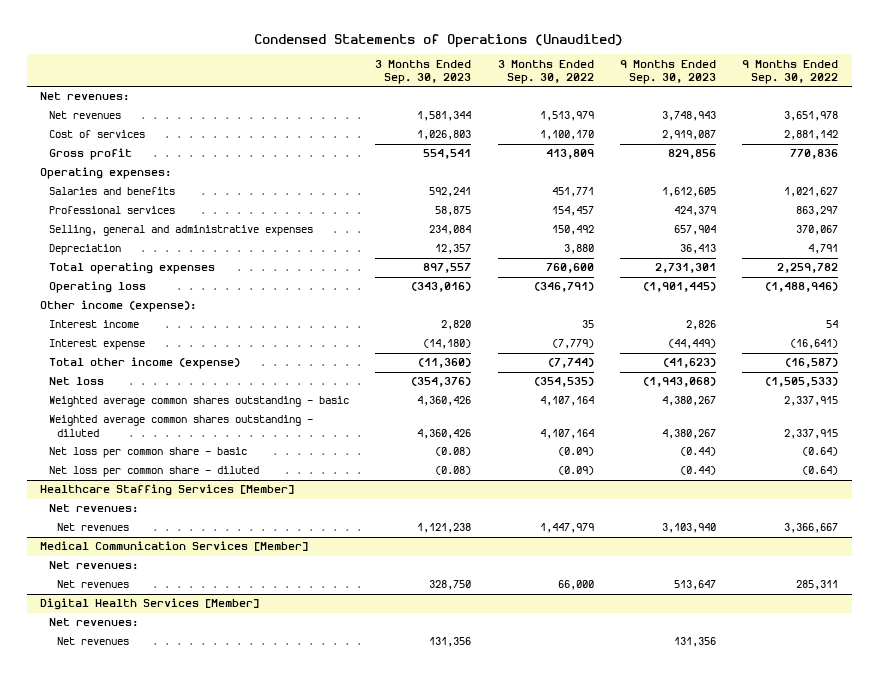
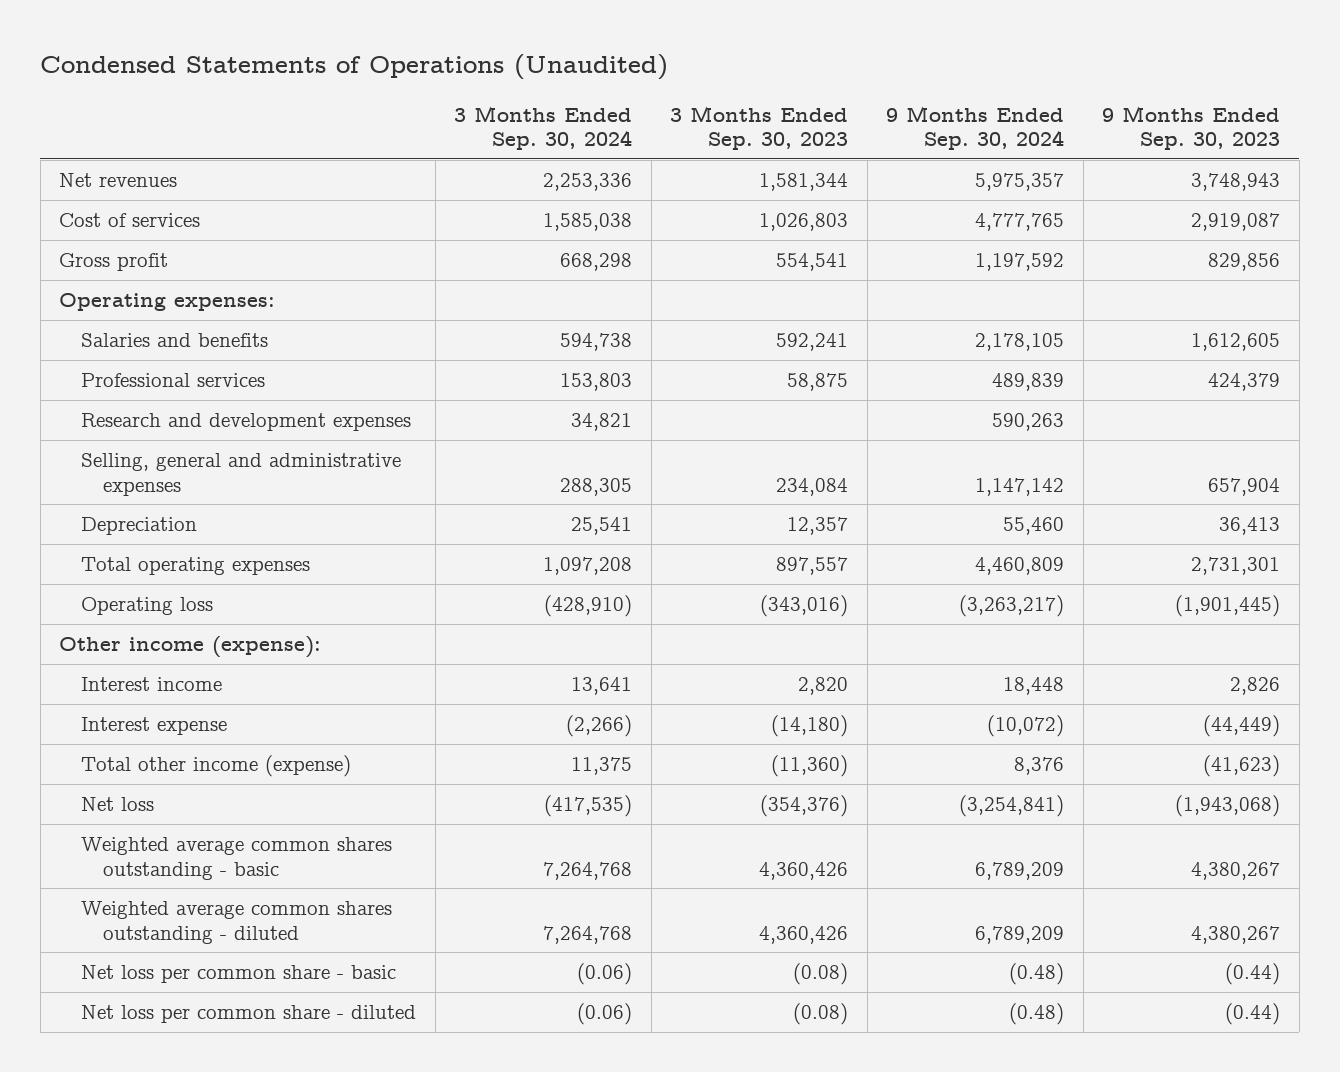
- | 3 Months Ended Sep. 30, 2023 | 3 Months Ended Sep. 30, 2022 | 9 Months Ended Sep. 30, 2023 | 9 Months Ended Sep. 30, 2022
+ | 3 Months Ended Sep. 30, 2024 | 3 Months Ended Sep. 30, 2023 | 9 Months Ended Sep. 30, 2024 | 9 Months Ended Sep. 30, 2023
- Net revenues:
+ Research and development expenses | 34,821 | | 590,263 |
- Healthcare Staffing Services [Member]
- Net revenues:
- Net revenues | 1,121,238 | 1,447,979 | 3,103,940 | 3,366,667
- Medical Communication Services [Member]
- Net revenues:
- Net revenues | 328,750 | 66,000 | 513,647 | 285,311
- Digital Health Services [Member]
- Net revenues:
- Net revenues | 131,356 | | 131,356 |

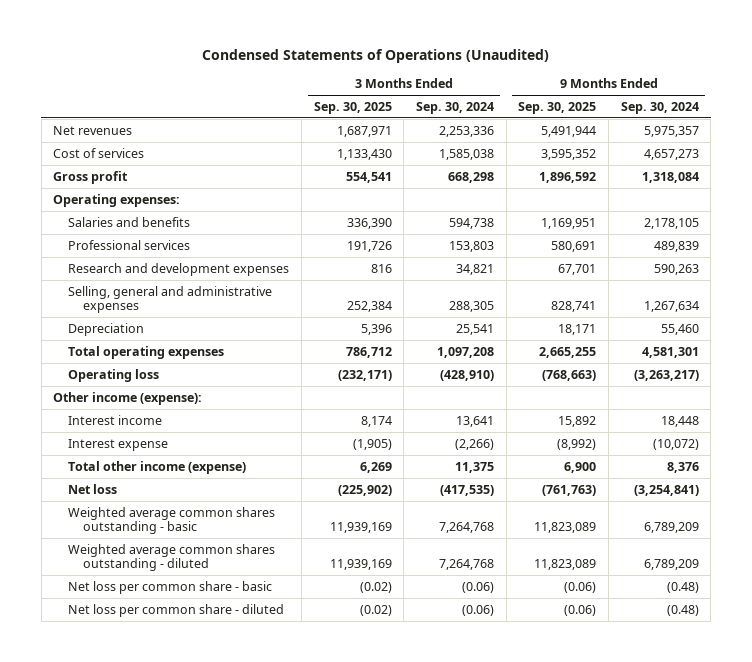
- | 3 Months Ended Sep. 30, 2024 | 3 Months Ended Sep. 30, 2023 | 9 Months Ended Sep. 30, 2024 | 9 Months Ended Sep. 30, 2023
+ | 3 Months Ended Sep. 30, 2025 | 3 Months Ended Sep. 30, 2024 | 9 Months Ended Sep. 30, 2025 | 9 Months Ended Sep. 30, 2024
- Cost of services | 1,585,038 | 1,026,803 | 4,777,765 | 2,919,087
- Gross profit | 668,298 | 554,541 | 1,197,592 | 829,856
+ Cost of services | 1,133,430 | 1,585,038 | 3,595,352 | 4,657,273
+ Gross profit | 554,541 | 668,298 | 1,896,592 | 1,318,084
- Selling, general and administrative expenses | 288,305 | 234,084 | 1,147,142 | 657,904
+ Selling, general and administrative expenses | 252,384 | 288,305 | 828,741 | 1,267,634
- Total operating expenses | 1,097,208 | 897,557 | 4,460,809 | 2,731,301
+ Total operating expenses | 786,712 | 1,097,208 | 2,665,255 | 4,581,301

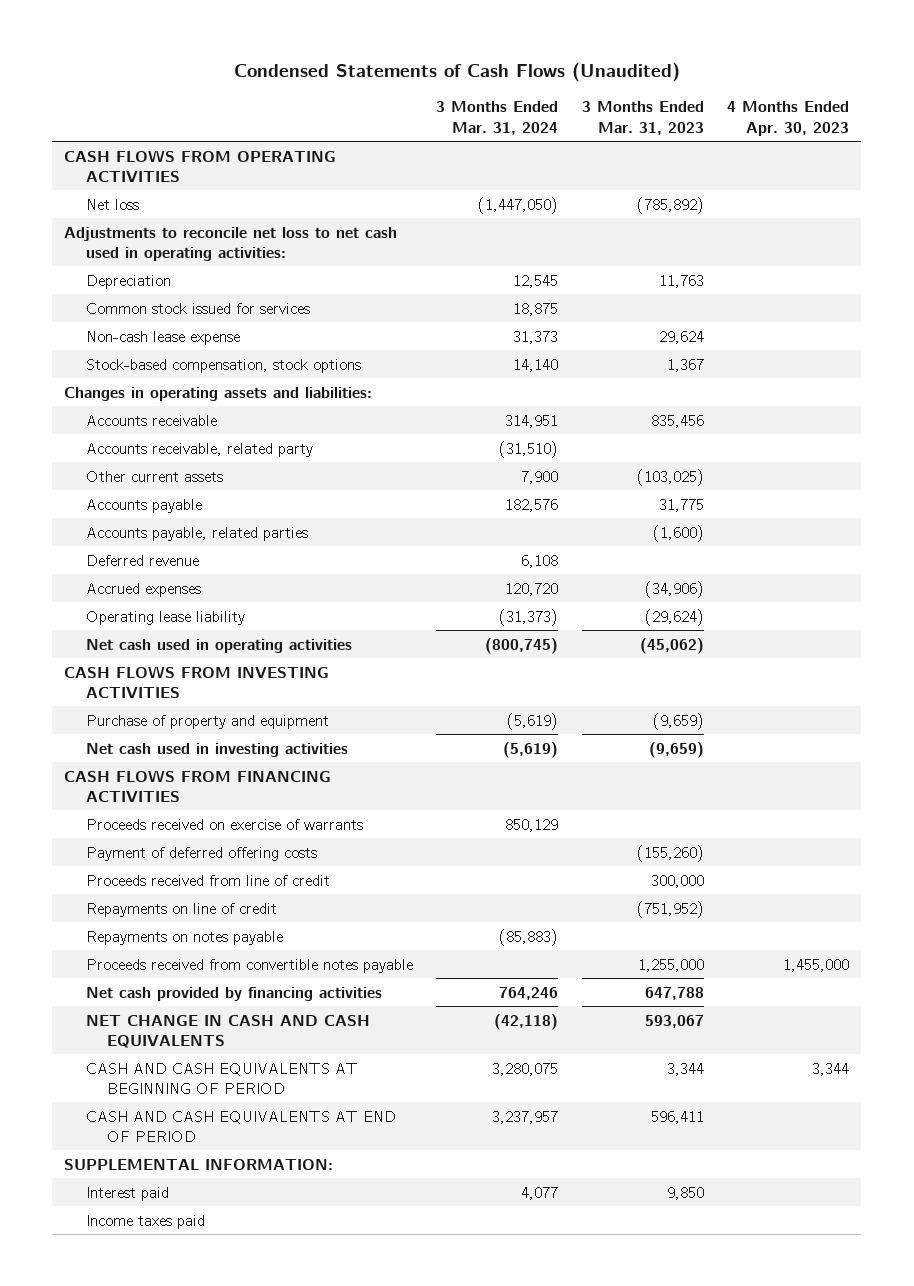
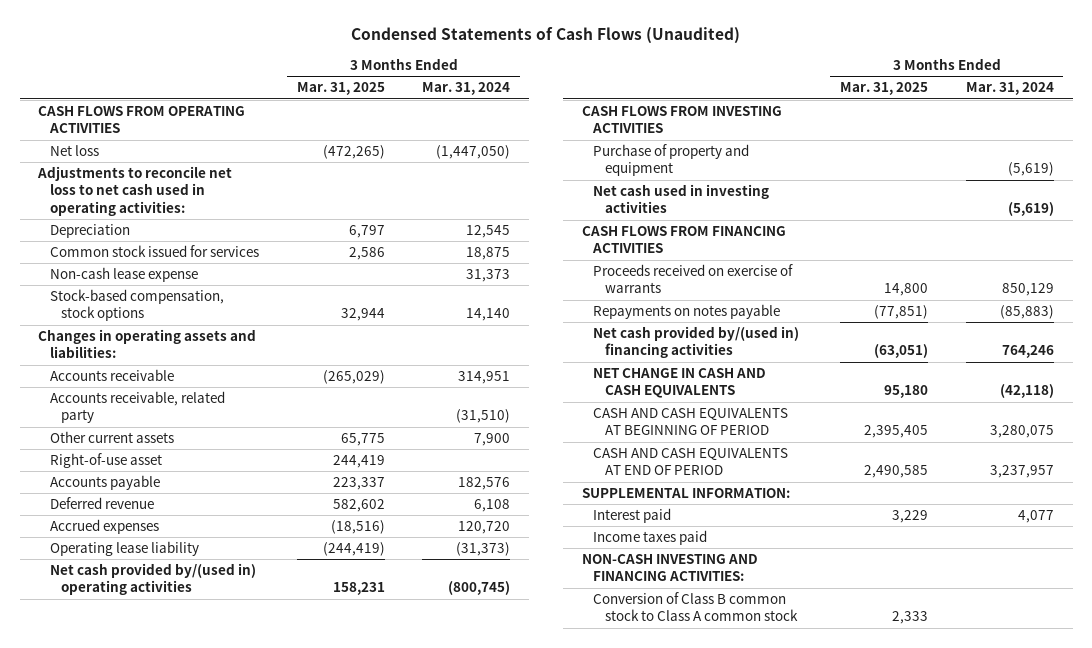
- | 3 Months Ended Mar. 31, 2024 | 3 Months Ended Mar. 31, 2023 | 4 Months Ended Apr. 30, 2023
+ | 3 Months Ended Mar. 31, 2025 | 3 Months Ended Mar. 31, 2024
+ Right-of-use asset | 244,419 |
- Accounts payable, related parties | | (1,600) |
- Net cash used in operating activities | (800,745) | (45,062) |
+ Net cash provided by/(used in) operating activities | 158,231 | (800,745)
- Payment of deferred offering costs | | (155,260) |
- Proceeds received from line of credit | | 300,000 |
- Repayments on line of credit | | (751,952) |
- Proceeds received from convertible notes payable | | 1,255,000 | 1,455,000
- Net cash provided by financing activities | 764,246 | 647,788 |
+ Net cash provided by/(used in) financing activities | (63,051) | 764,246
+ NON-CASH INVESTING AND FINANCING ACTIVITIES:
+ Conversion of Class B common stock to Class A common stock | 2,333 |

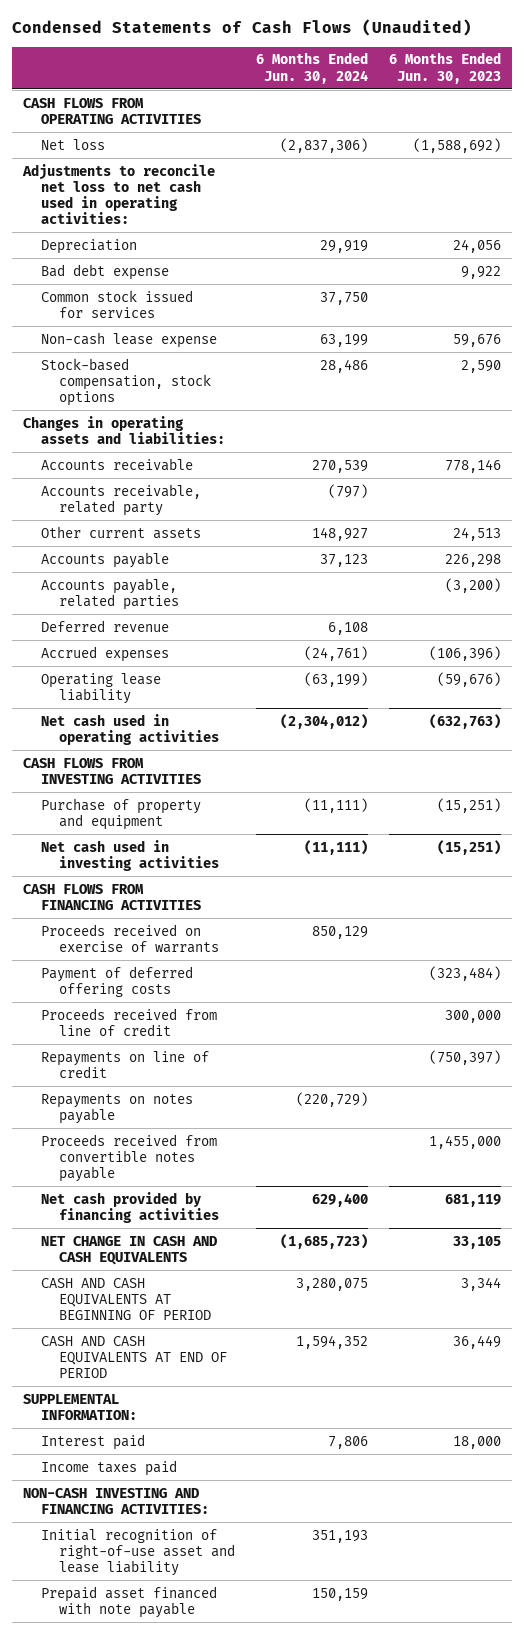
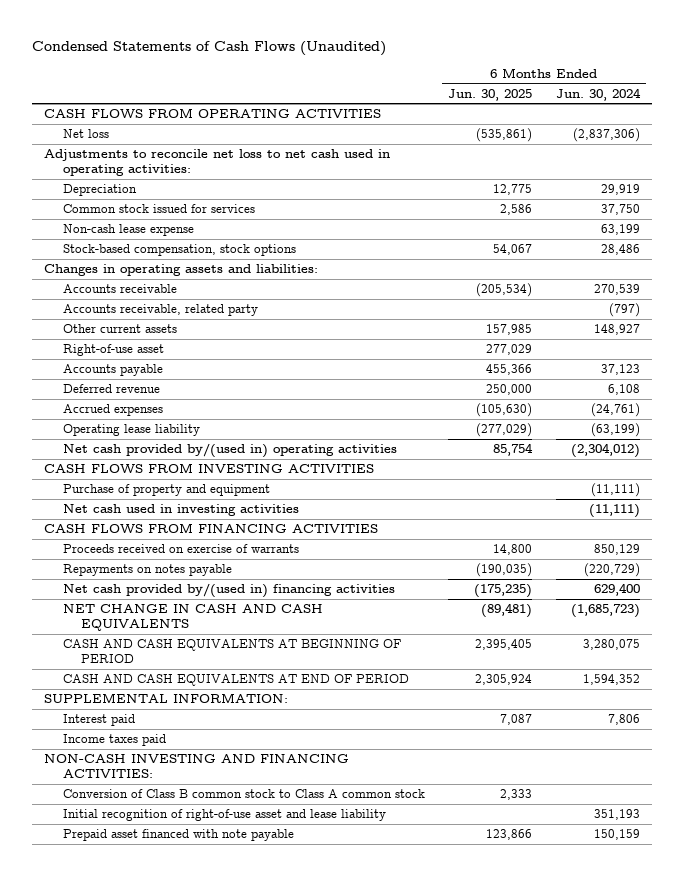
- | 6 Months Ended Jun. 30, 2024 | 6 Months Ended Jun. 30, 2023
+ | 6 Months Ended Jun. 30, 2025 | 6 Months Ended Jun. 30, 2024
- Bad debt expense | | 9,922
+ Right-of-use asset | 277,029 |
- Accounts payable, related parties | | (3,200)
- Net cash used in operating activities | (2,304,012) | (632,763)
+ Net cash provided by/(used in) operating activities | 85,754 | (2,304,012)
- Payment of deferred offering costs | | (323,484)
- Proceeds received from line of credit | | 300,000
- Repayments on line of credit | | (750,397)
- Proceeds received from convertible notes payable | | 1,455,000
- Net cash provided by financing activities | 629,400 | 681,119
+ Net cash provided by/(used in) financing activities | (175,235) | 629,400
+ Conversion of Class B common stock to Class A common stock | 2,333 |

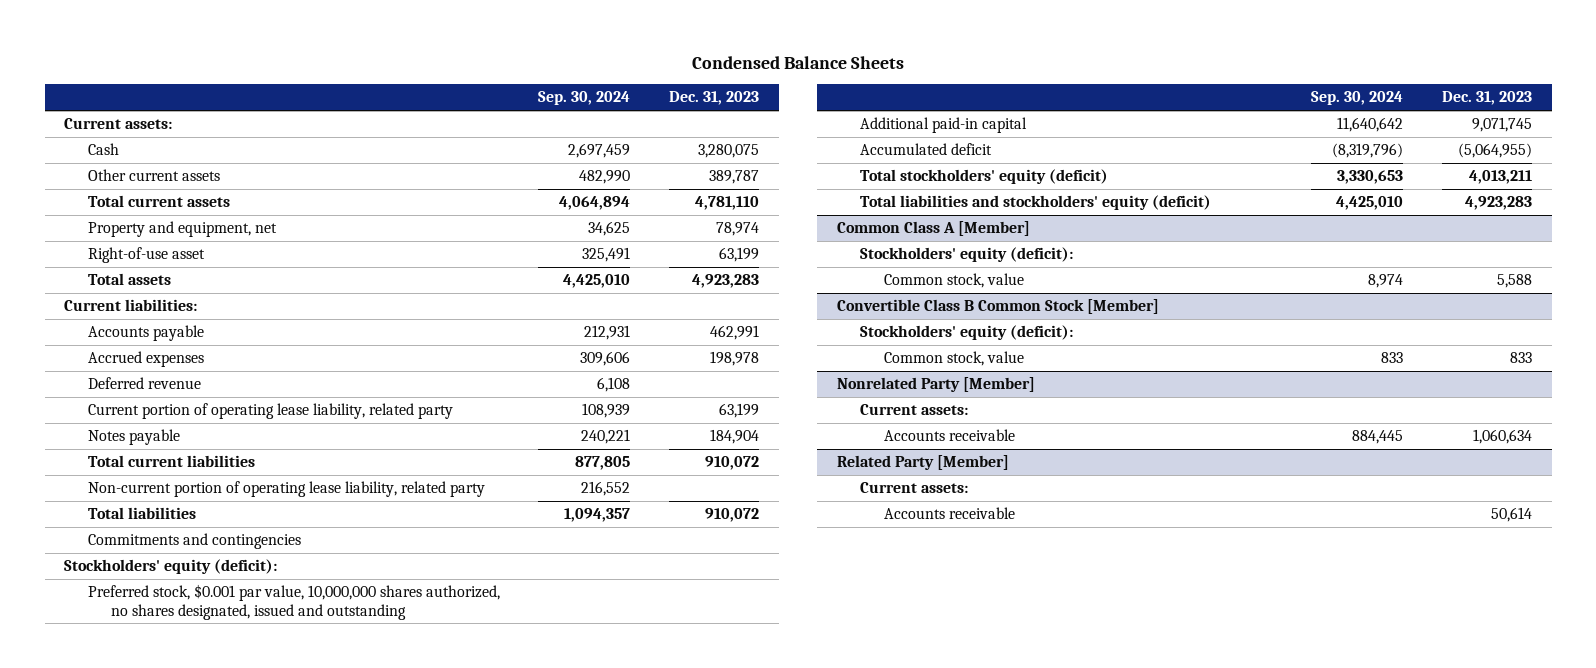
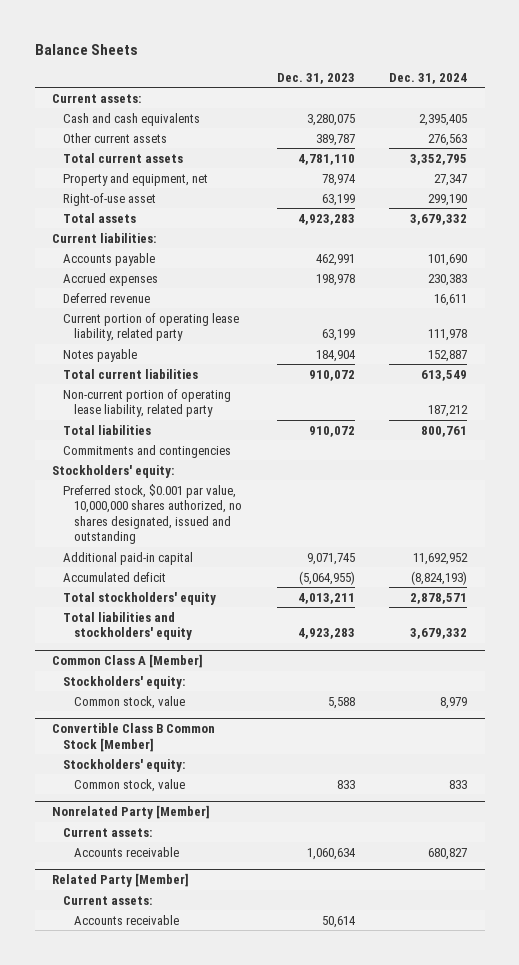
- Condensed Balance Sheets
+ Balance Sheets
- | Sep. 30, 2024 | Dec. 31, 2023
+ | Dec. 31, 2023 | Dec. 31, 2024
- Cash | 2,697,459 | 3,280,075
+ Cash and cash equivalents | 3,280,075 | 2,395,405
- Stockholders' equity (deficit):
+ Stockholders' equity:
- Total stockholders' equity (deficit) | 3,330,653 | 4,013,211
- Total liabilities and stockholders' equity (deficit) | 4,425,010 | 4,923,283
+ Total stockholders' equity | 4,013,211 | 2,878,571
+ Total liabilities and stockholders' equity | 4,923,283 | 3,679,332
@ Common Class A [Member]
- Stockholders' equity (deficit):
+ Stockholders' equity:
@ Convertible Class B Common Stock [Member]
- Stockholders' equity (deficit):
+ Stockholders' equity:

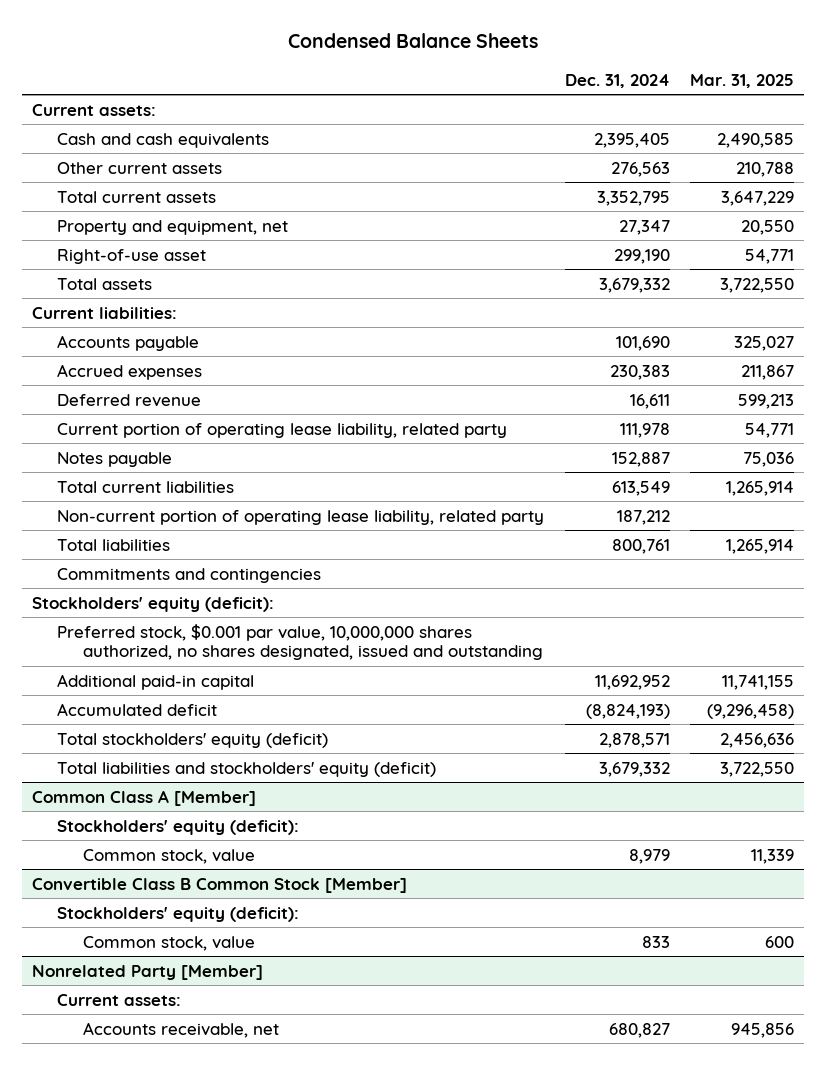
- Balance Sheets
+ Condensed Balance Sheets
- | Dec. 31, 2023 | Dec. 31, 2024
+ | Dec. 31, 2024 | Mar. 31, 2025
- Stockholders' equity:
+ Stockholders' equity (deficit):
- Total stockholders' equity | 4,013,211 | 2,878,571
- Total liabilities and stockholders' equity | 4,923,283 | 3,679,332
+ Total stockholders' equity (deficit) | 2,878,571 | 2,456,636
+ Total liabilities and stockholders' equity (deficit) | 3,679,332 | 3,722,550
@ Common Class A [Member]
- Stockholders' equity:
+ Stockholders' equity (deficit):
@ Convertible Class B Common Stock [Member]
- Stockholders' equity:
+ Stockholders' equity (deficit):
@ Nonrelated Party [Member]
- Accounts receivable | 1,060,634 | 680,827
- Related Party [Member]
- Current assets:
- Accounts receivable | 50,614 |
@ Nonrelated Party [Member]
+ Accounts receivable, net | 680,827 | 945,856

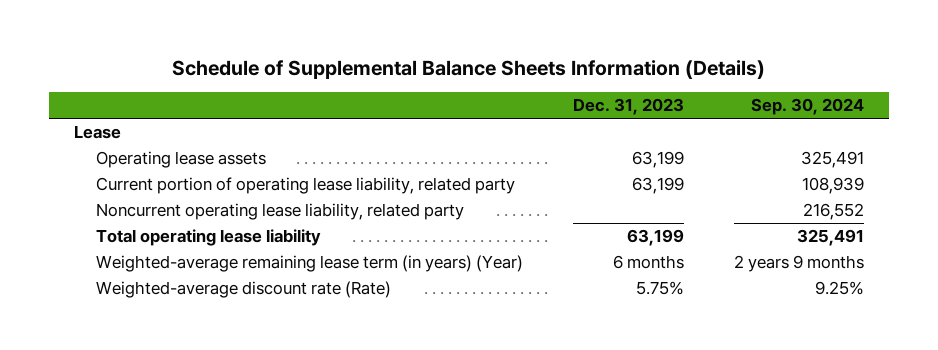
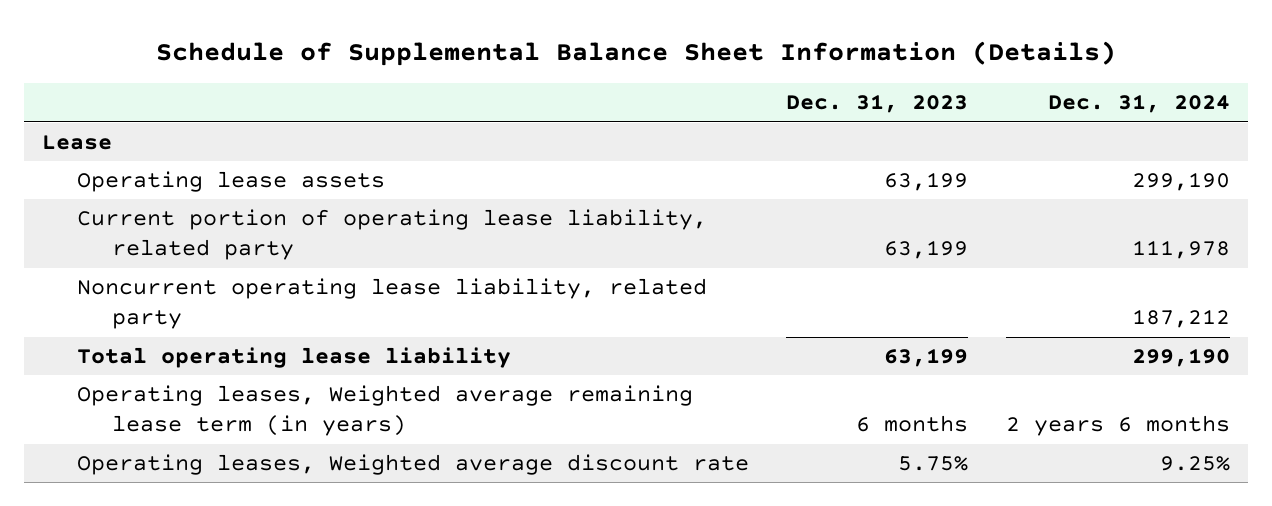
- Schedule of Supplemental Balance Sheets Information (Details)
+ Schedule of Supplemental Balance Sheet Information (Details)
- | Dec. 31, 2023 | Sep. 30, 2024
+ | Dec. 31, 2023 | Dec. 31, 2024
- Weighted-average remaining lease term (in years) (Year) | 6 months | 2 years 9 months
- Weighted-average discount rate (Rate) | 5.75% | 9.25%
+ Operating leases, Weighted average remaining lease term (in years) | 6 months | 2 years 6 months
+ Operating leases, Weighted average discount rate | 5.75% | 9.25%

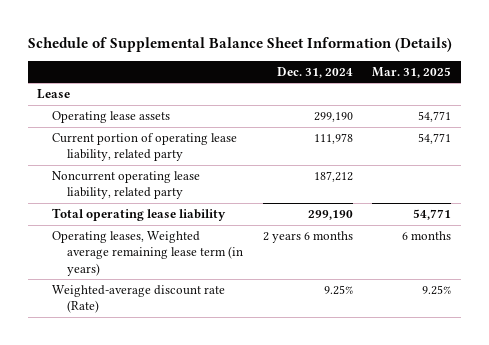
- | Dec. 31, 2023 | Dec. 31, 2024
+ | Dec. 31, 2024 | Mar. 31, 2025
- Operating leases, Weighted average discount rate | 5.75% | 9.25%
+ Weighted-average discount rate (Rate) | 9.25% | 9.25%

